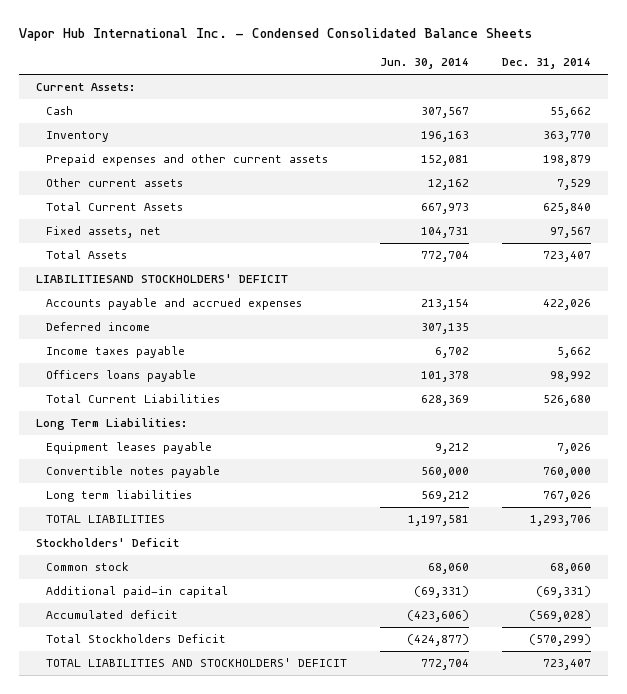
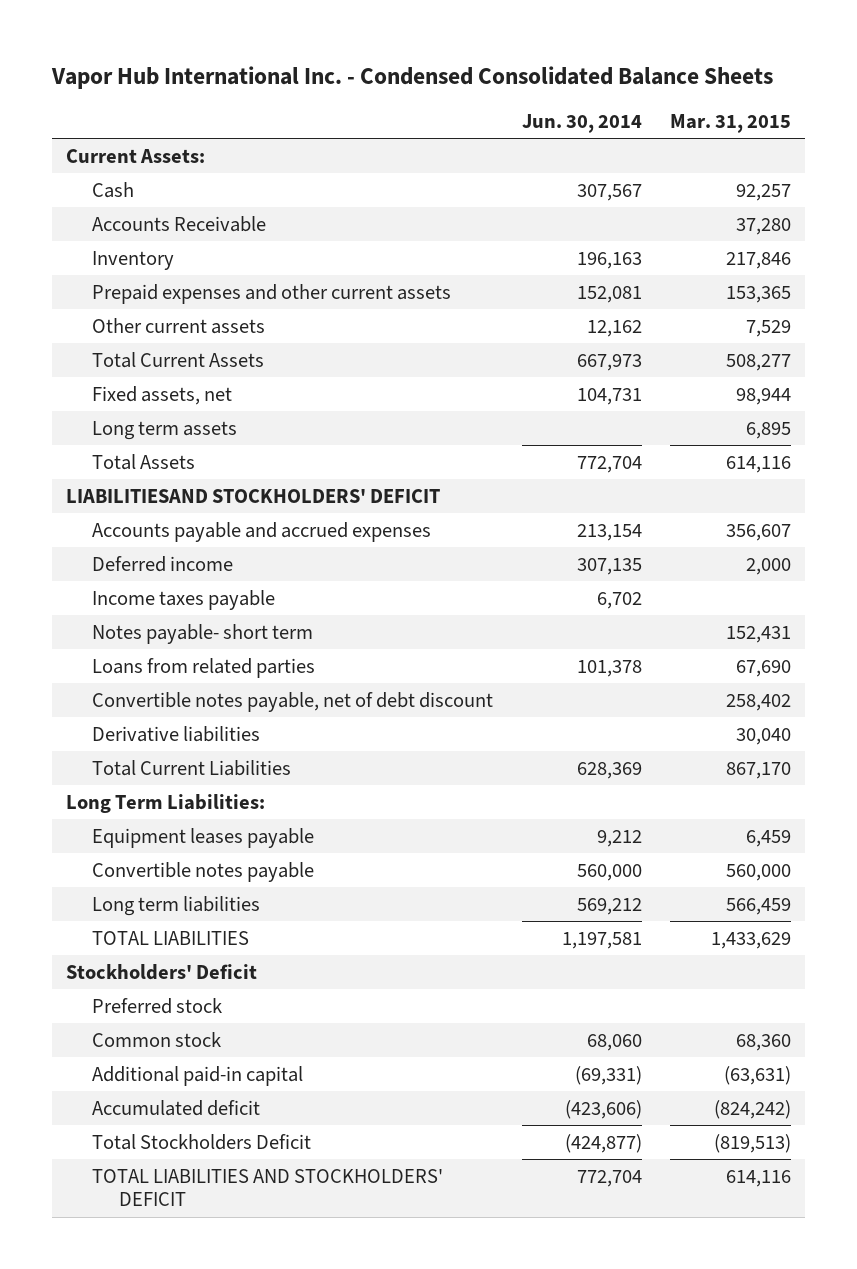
- | Jun. 30, 2014 | Dec. 31, 2014
+ | Jun. 30, 2014 | Mar. 31, 2015
+ Accounts Receivable | | 37,280
+ Long term assets | | 6,895
- Officers loans payable | 101,378 | 98,992
+ Notes payable- short term | | 152,431
+ Loans from related parties | 101,378 | 67,690
+ Convertible notes payable, net of debt discount | | 258,402
+ Derivative liabilities | | 30,040
+ Preferred stock

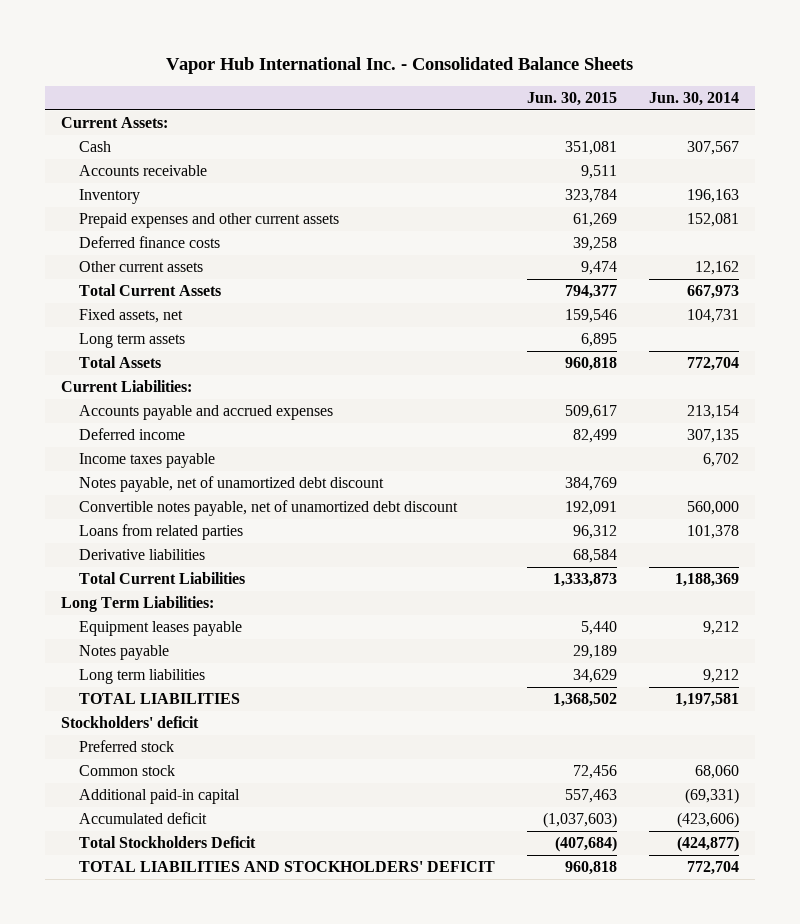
- Vapor Hub International Inc. - Condensed Consolidated Balance Sheets
+ Vapor Hub International Inc. - Consolidated Balance Sheets
- | Jun. 30, 2014 | Mar. 31, 2015
+ | Jun. 30, 2015 | Jun. 30, 2014
- Accounts Receivable | | 37,280
+ Accounts receivable | 9,511 |
+ Deferred finance costs | 39,258 |
- LIABILITIESAND STOCKHOLDERS' DEFICIT
+ Current Liabilities:
- Notes payable- short term | | 152,431
+ Notes payable, net of unamortized debt discount | 384,769 |
+ Convertible notes payable, net of unamortized debt discount | 192,091 | 560,000
- Convertible notes payable, net of debt discount | | 258,402
- Total Current Liabilities | 628,369 | 867,170
+ Total Current Liabilities | 1,333,873 | 1,188,369
- Convertible notes payable | 560,000 | 560,000
- Long term liabilities | 569,212 | 566,459
+ Notes payable | 29,189 |
+ Long term liabilities | 34,629 | 9,212
- Stockholders' Deficit
+ Stockholders' deficit

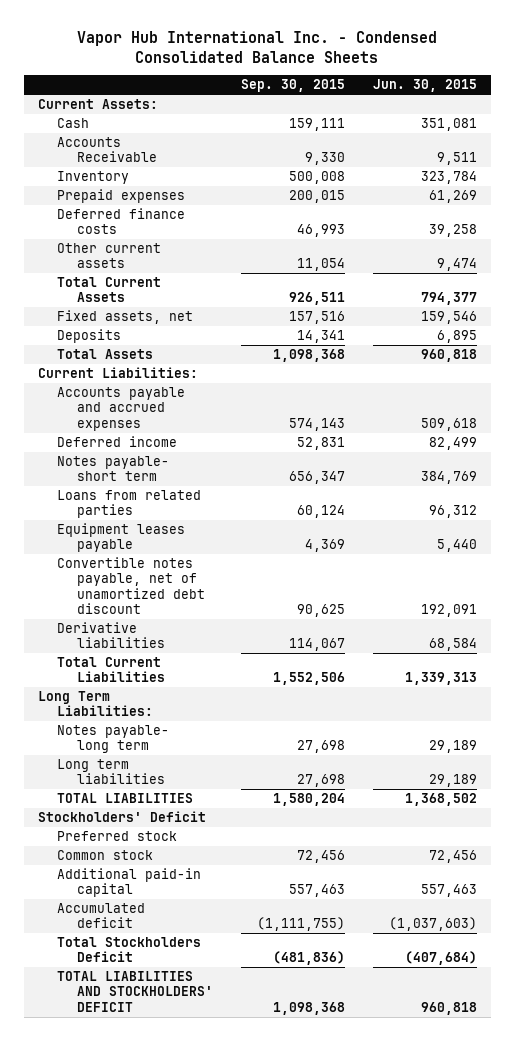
- Vapor Hub International Inc. - Consolidated Balance Sheets
+ Vapor Hub International Inc. - Condensed Consolidated Balance Sheets
- | Jun. 30, 2015 | Jun. 30, 2014
+ | Sep. 30, 2015 | Jun. 30, 2015
- Accounts receivable | 9,511 |
+ Accounts Receivable | 9,330 | 9,511
- Prepaid expenses and other current assets | 61,269 | 152,081
+ Prepaid expenses | 200,015 | 61,269
- Long term assets | 6,895 |
+ Deposits | 14,341 | 6,895
- Accounts payable and accrued expenses | 509,617 | 213,154
+ Accounts payable and accrued expenses | 574,143 | 509,618
- Income taxes payable | | 6,702
- Notes payable, net of unamortized debt discount | 384,769 |
+ Notes payable- short term | 656,347 | 384,769
moved up: Equipment leases payable | 4,369 | 5,440
moved down: Convertible notes payable, net of unamortized debt discount | 90,625 | 192,091
- Total Current Liabilities | 1,333,873 | 1,188,369
+ Total Current Liabilities | 1,552,506 | 1,339,313
- Notes payable | 29,189 |
- Long term liabilities | 34,629 | 9,212
+ Notes payable- long term | 27,698 | 29,189
+ Long term liabilities | 27,698 | 29,189
- Stockholders' deficit
+ Stockholders' Deficit

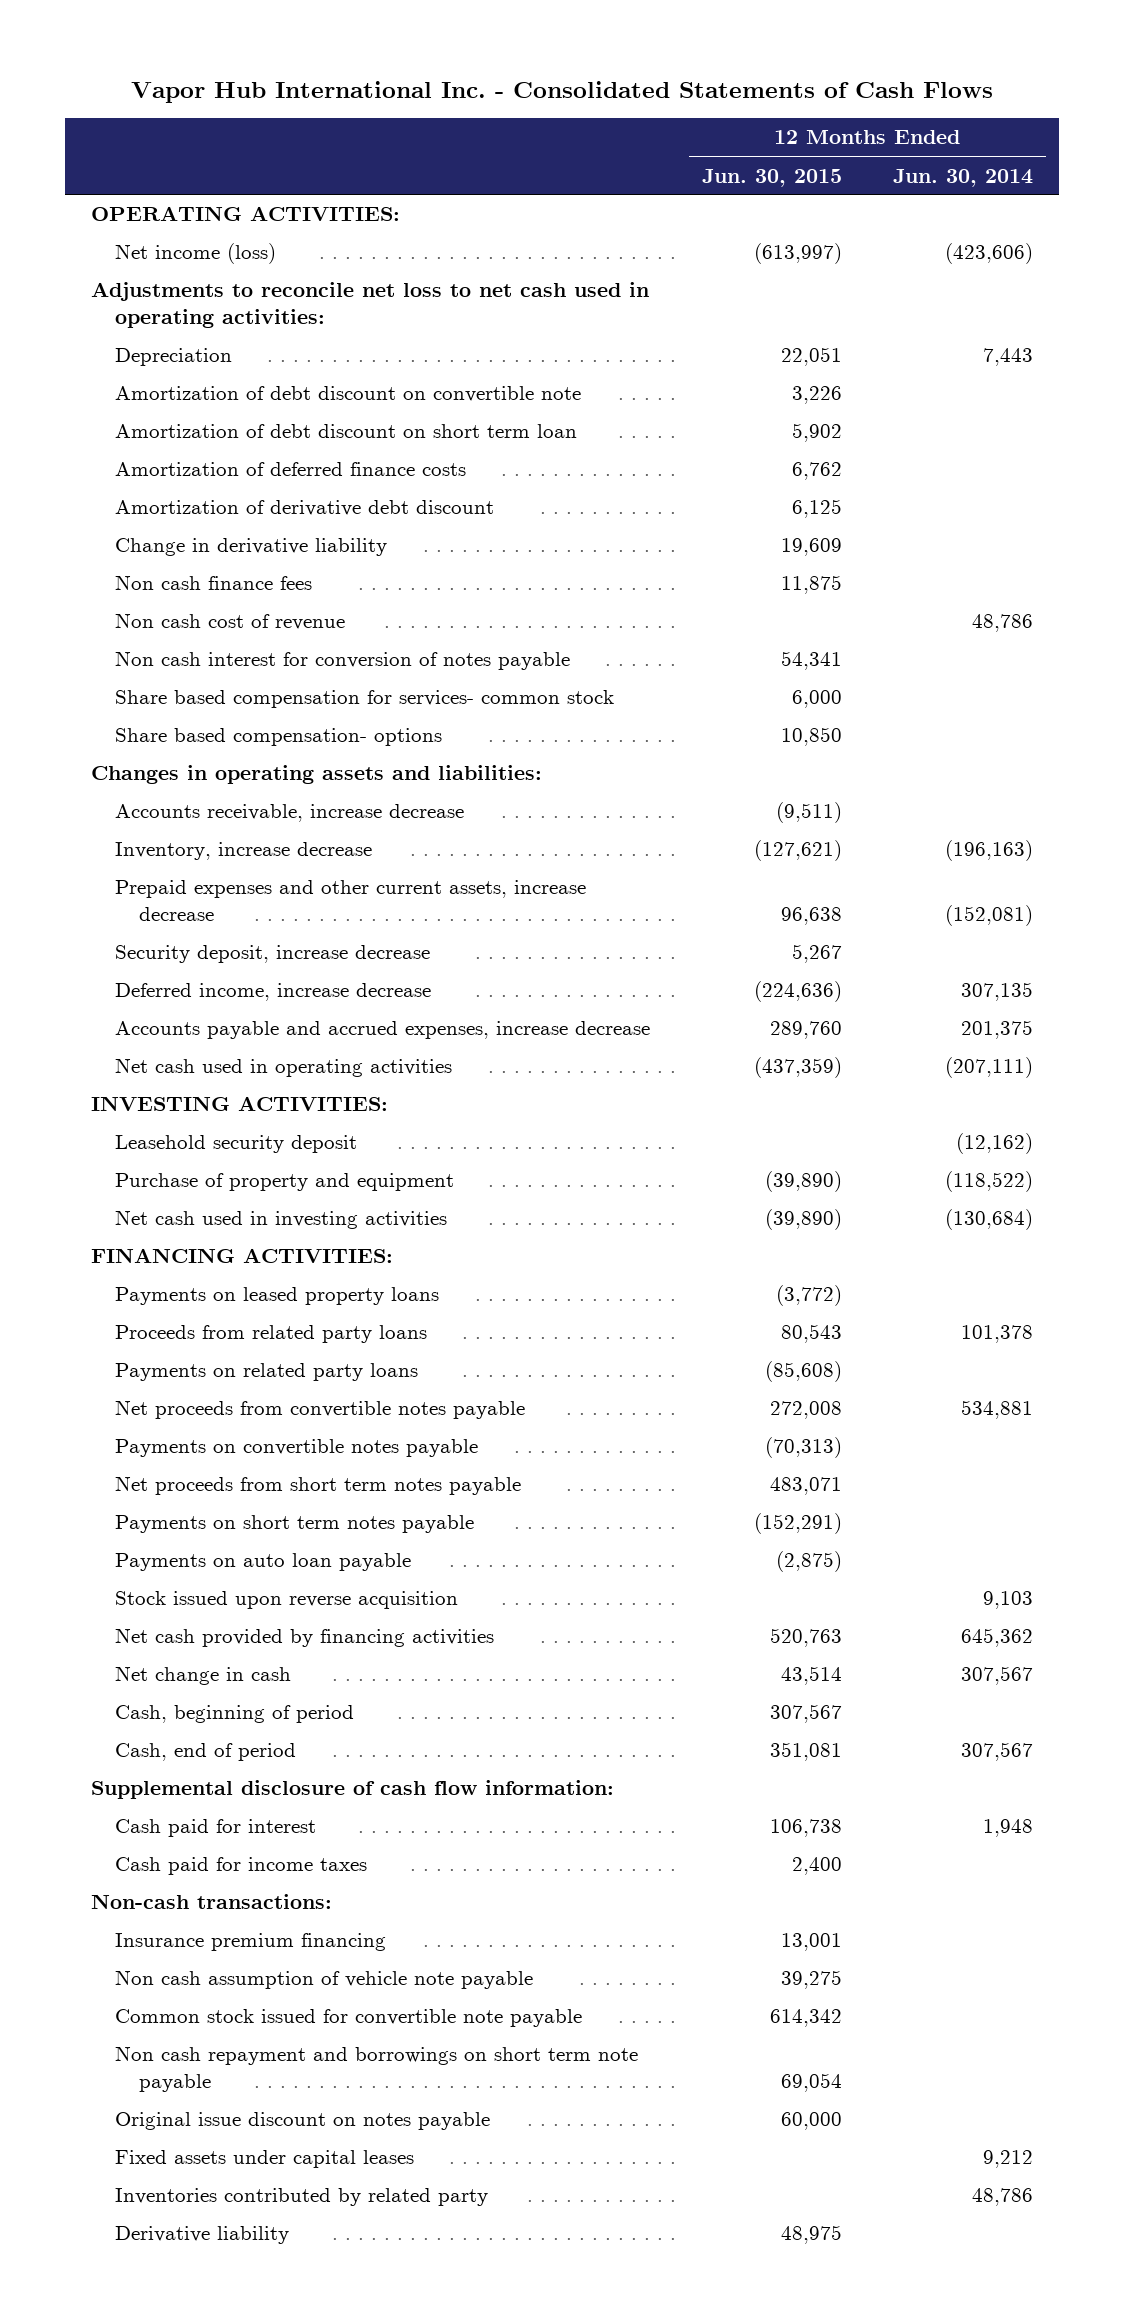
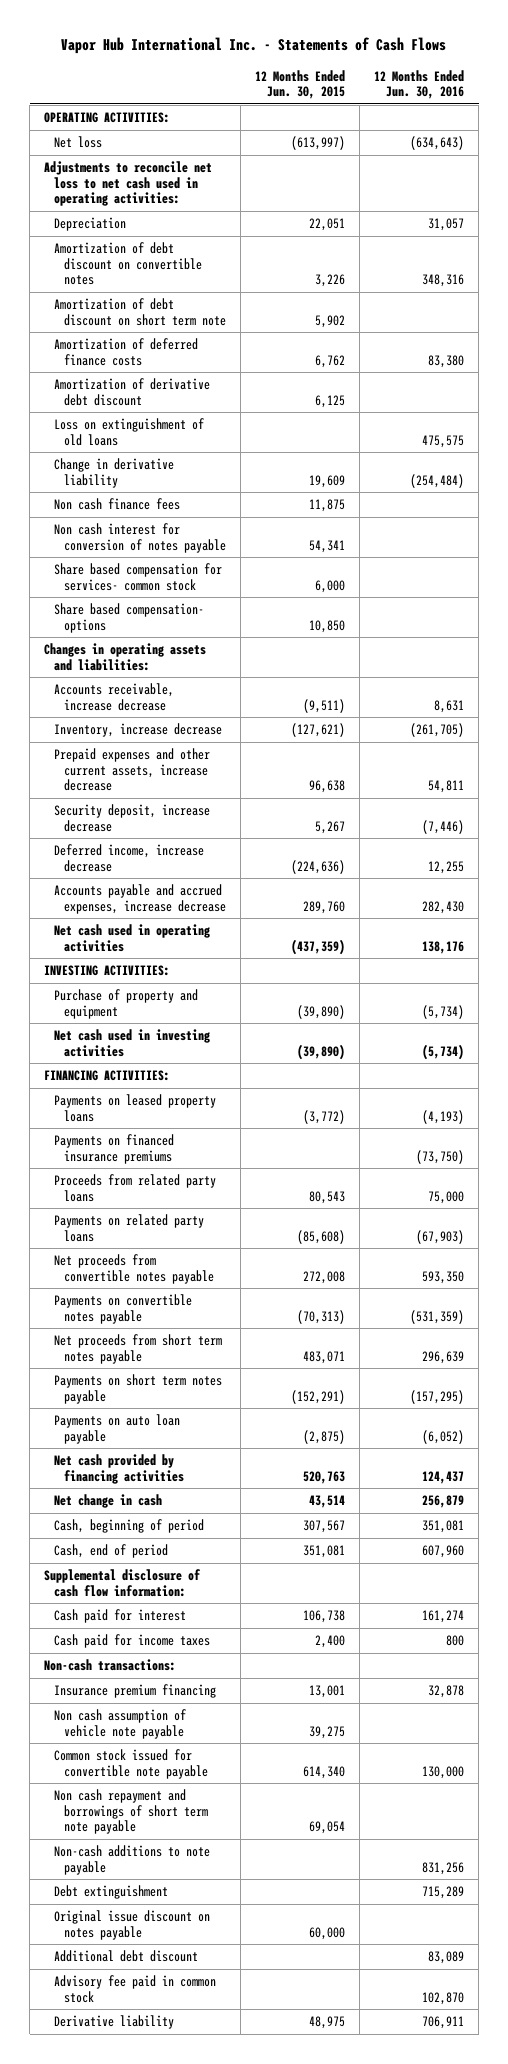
- Vapor Hub International Inc. - Consolidated Statements of Cash Flows
+ Vapor Hub International Inc. - Statements of Cash Flows
- | 12 Months Ended Jun. 30, 2015 | 12 Months Ended Jun. 30, 2014
+ | 12 Months Ended Jun. 30, 2015 | 12 Months Ended Jun. 30, 2016
- Net income (loss) | (613,997) | (423,606)
+ Net loss | (613,997) | (634,643)
- Amortization of debt discount on convertible note | 3,226 |
- Amortization of debt discount on short term loan | 5,902 |
+ Amortization of debt discount on convertible notes | 3,226 | 348,316
+ Amortization of debt discount on short term note | 5,902 |
+ Loss on extinguishment of old loans | | 475,575
- Non cash cost of revenue | | 48,786
- Leasehold security deposit | | (12,162)
+ Payments on financed insurance premiums | | (73,750)
- Stock issued upon reverse acquisition | | 9,103
- Common stock issued for convertible note payable | 614,342 |
- Non cash repayment and borrowings on short term note payable | 69,054 |
+ Common stock issued for convertible note payable | 614,340 | 130,000
+ Non cash repayment and borrowings of short term note payable | 69,054 |
+ Non-cash additions to note payable | | 831,256
+ Debt extinguishment | | 715,289
- Fixed assets under capital leases | | 9,212
- Inventories contributed by related party | | 48,786
+ Additional debt discount | | 83,089
+ Advisory fee paid in common stock | | 102,870

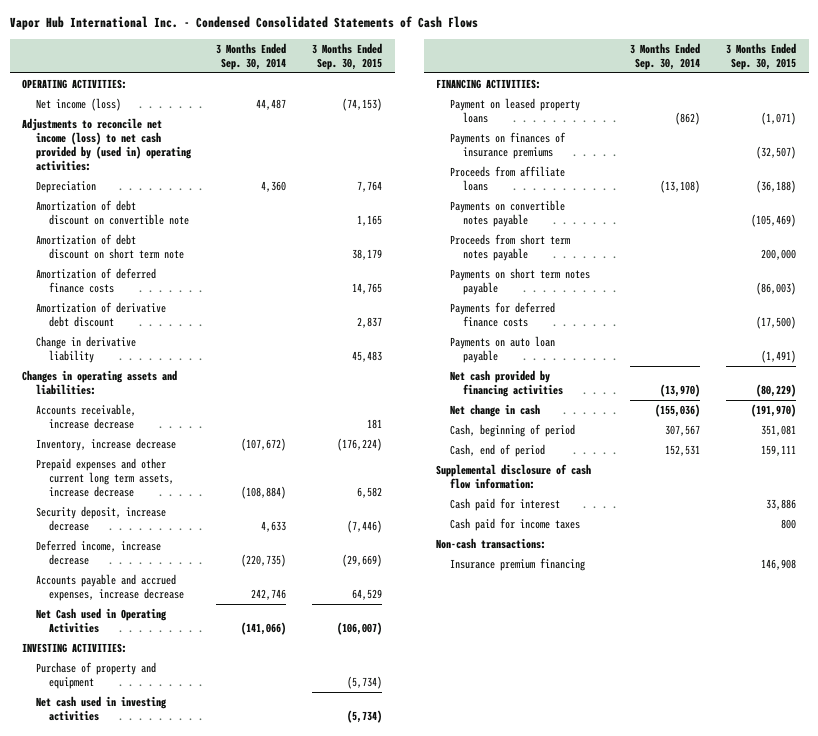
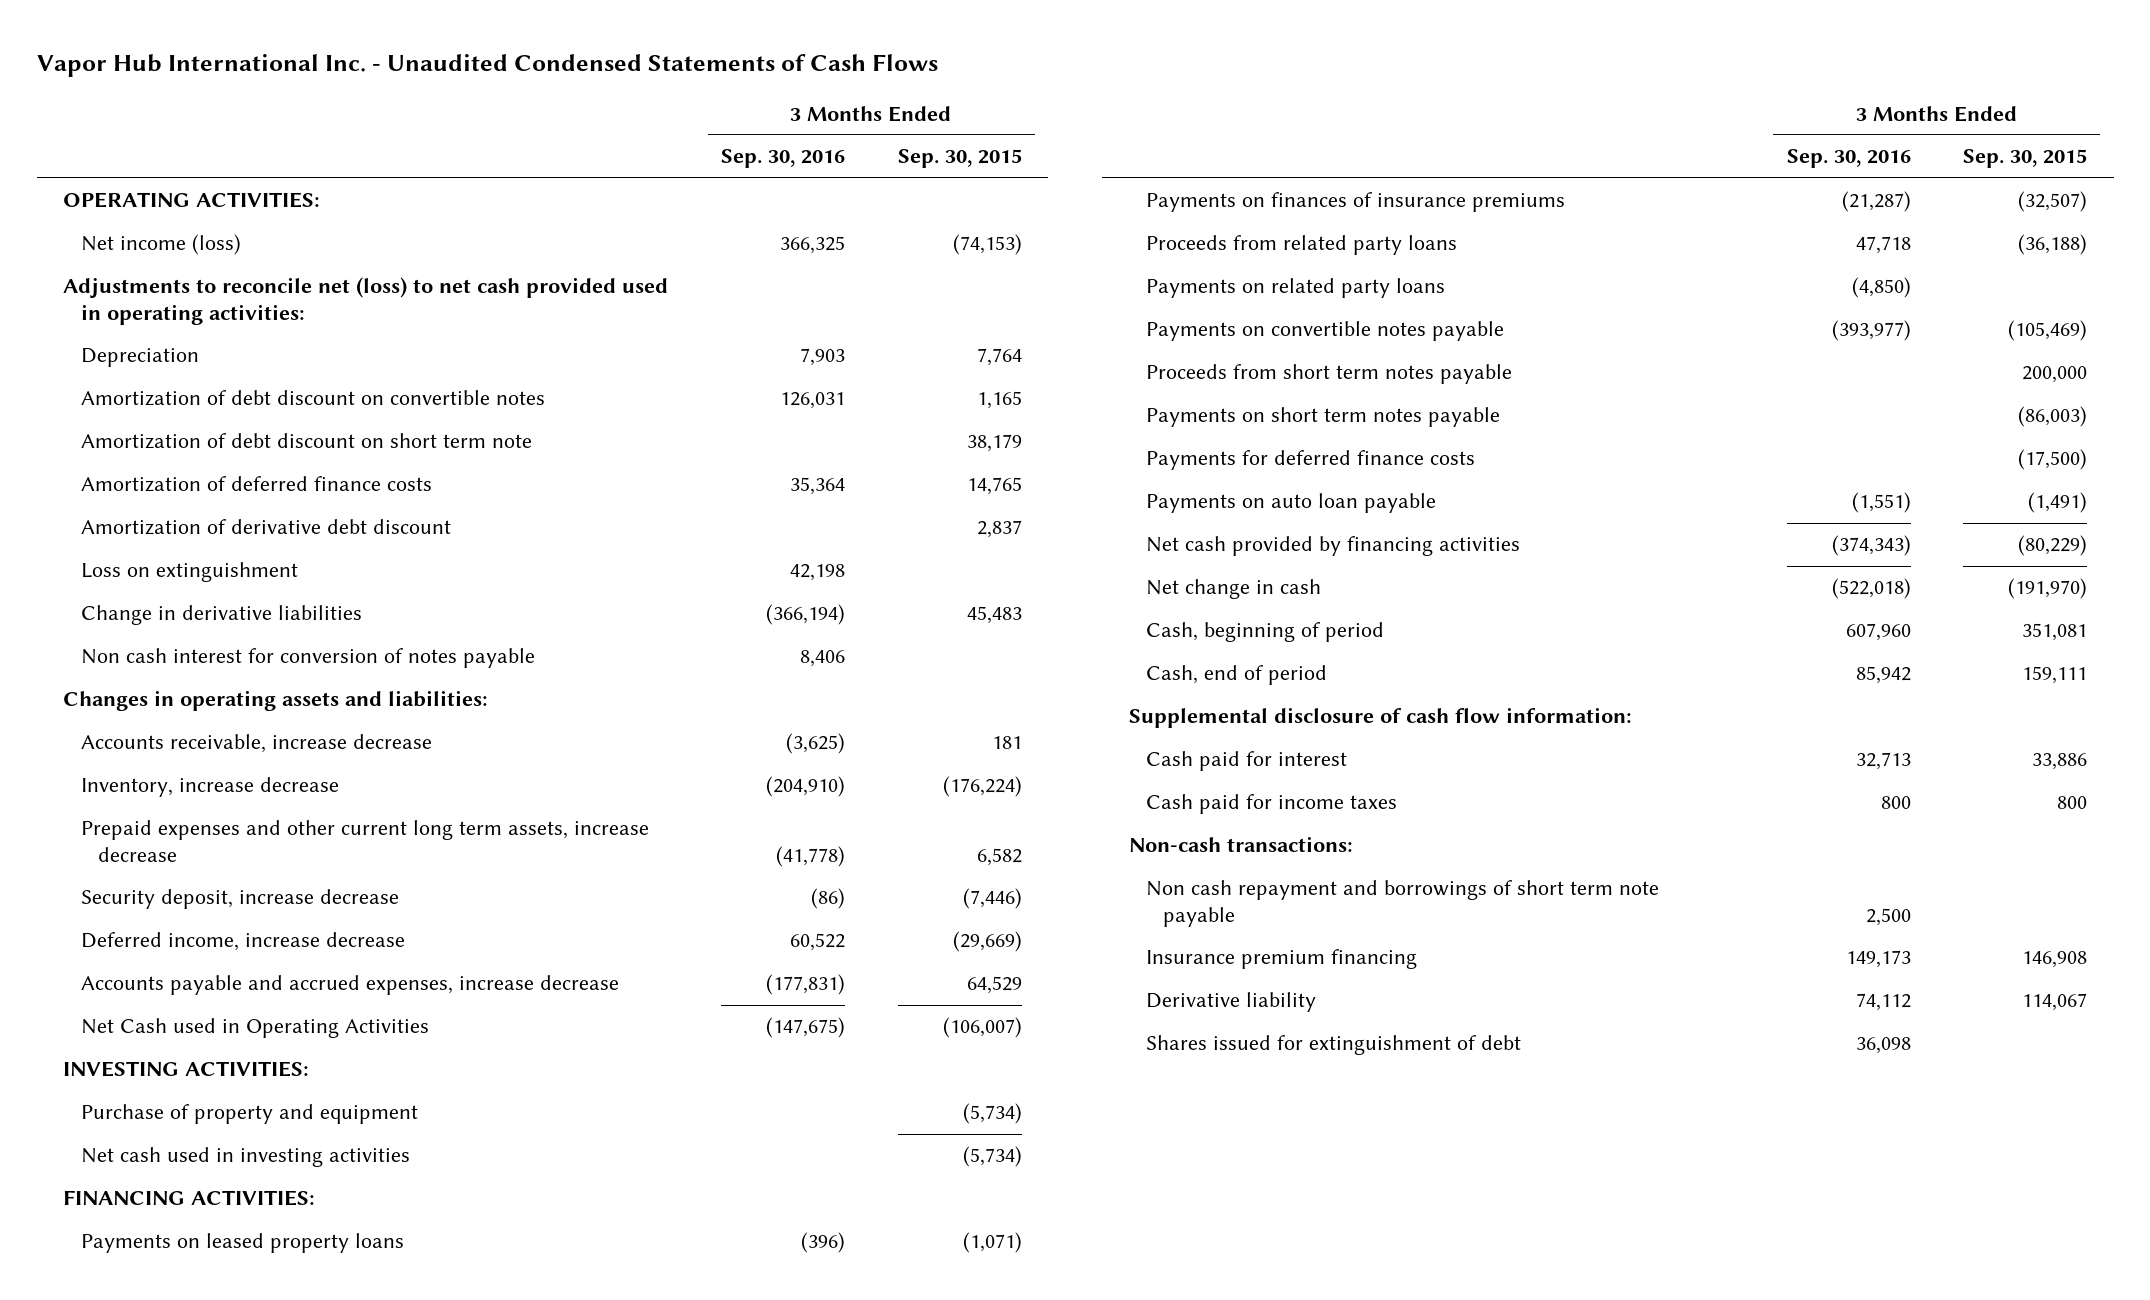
- Vapor Hub International Inc. - Condensed Consolidated Statements of Cash Flows
+ Vapor Hub International Inc. - Unaudited Condensed Statements of Cash Flows
- | 3 Months Ended Sep. 30, 2014 | 3 Months Ended Sep. 30, 2015
+ | 3 Months Ended Sep. 30, 2016 | 3 Months Ended Sep. 30, 2015
- Adjustments to reconcile net income (loss) to net cash provided by (used in) operating activities:
+ Adjustments to reconcile net (loss) to net cash provided used in operating activities:
- Amortization of debt discount on convertible note | | 1,165
+ Amortization of debt discount on convertible notes | 126,031 | 1,165
- Change in derivative liability | | 45,483
+ Loss on extinguishment | 42,198 |
+ Change in derivative liabilities | (366,194) | 45,483
+ Non cash interest for conversion of notes payable | 8,406 |
- Payment on leased property loans | (862) | (1,071)
+ Payments on leased property loans | (396) | (1,071)
- Proceeds from affiliate loans | (13,108) | (36,188)
+ Proceeds from related party loans | 47,718 | (36,188)
+ Payments on related party loans | (4,850) |
+ Non cash repayment and borrowings of short term note payable | 2,500 |
+ Derivative liability | 74,112 | 114,067
+ Shares issued for extinguishment of debt | 36,098 |

